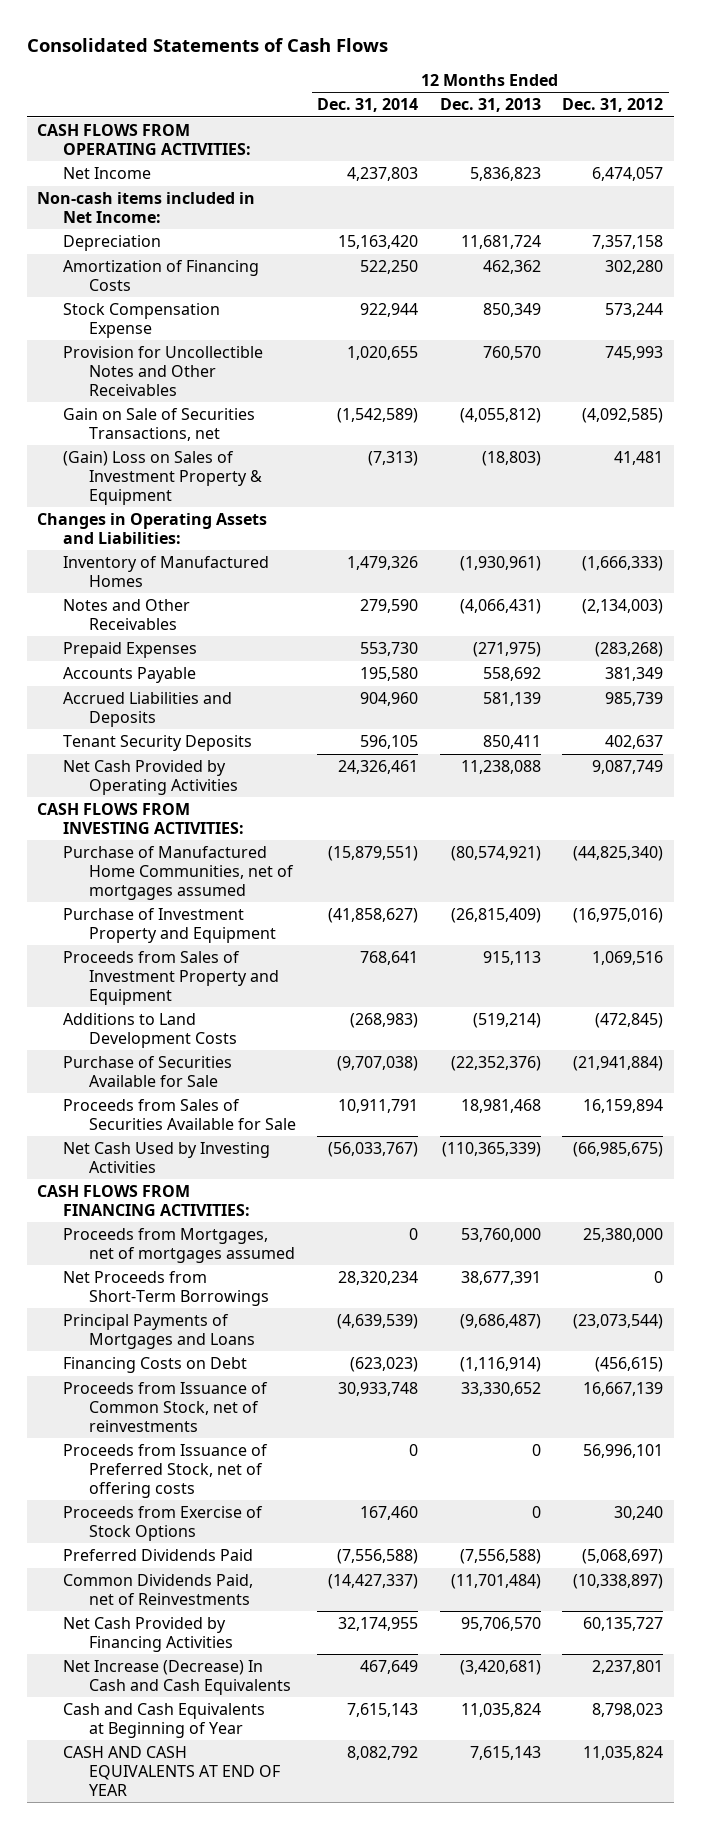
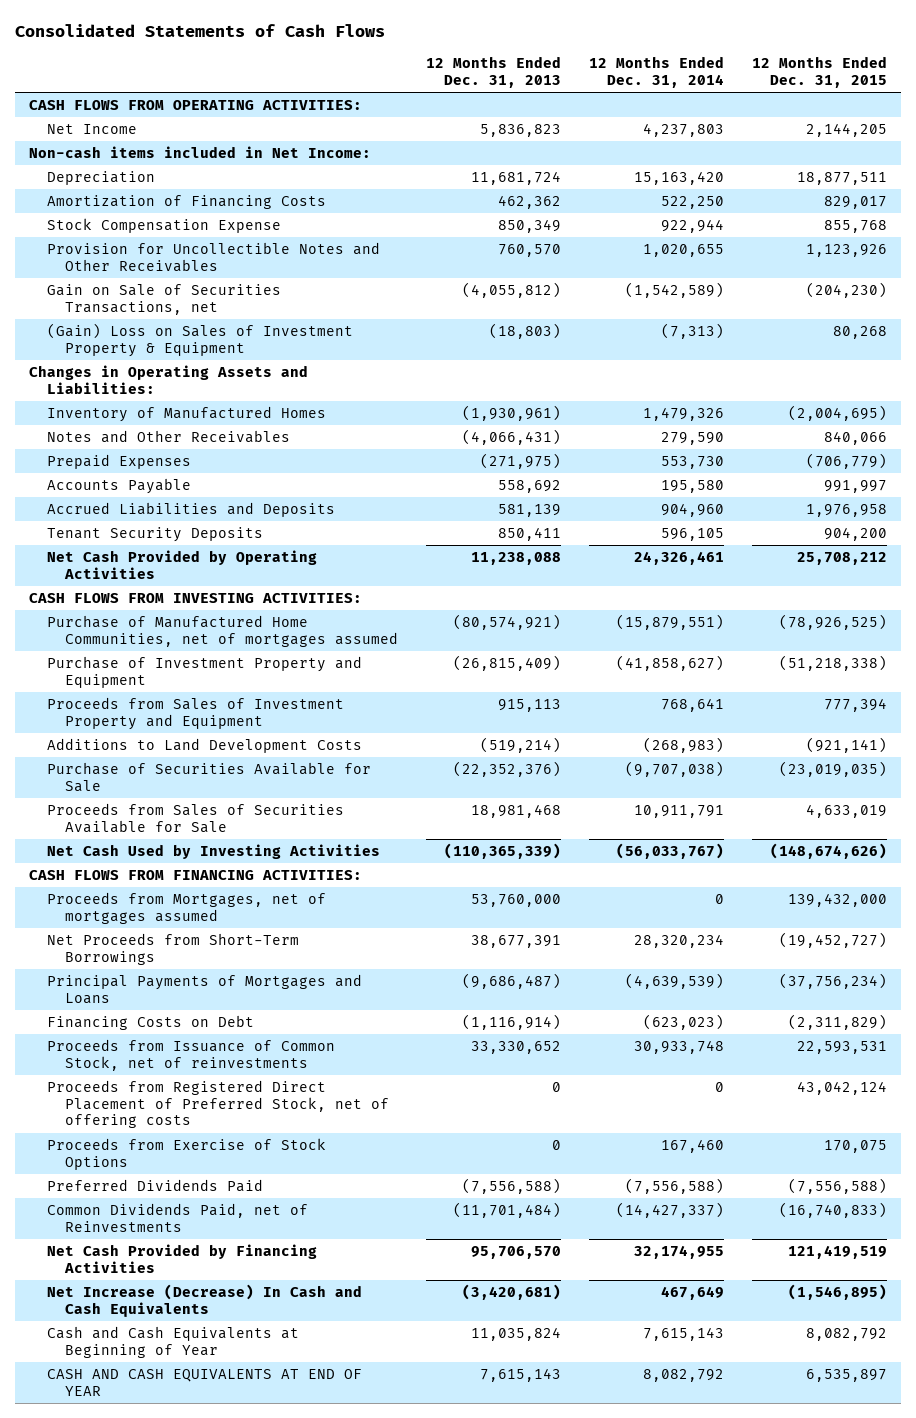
- | 12 Months Ended Dec. 31, 2014 | 12 Months Ended Dec. 31, 2013 | 12 Months Ended Dec. 31, 2012
+ | 12 Months Ended Dec. 31, 2013 | 12 Months Ended Dec. 31, 2014 | 12 Months Ended Dec. 31, 2015
- Proceeds from Issuance of Preferred Stock, net of offering costs | 0 | 0 | 56,996,101
+ Proceeds from Registered Direct Placement of Preferred Stock, net of offering costs | 0 | 0 | 43,042,124

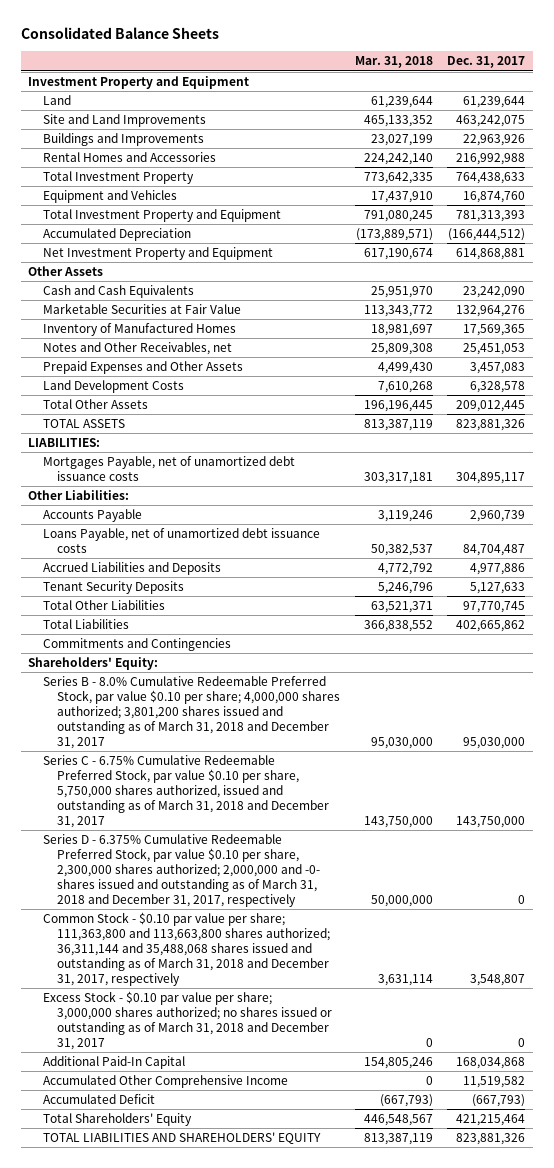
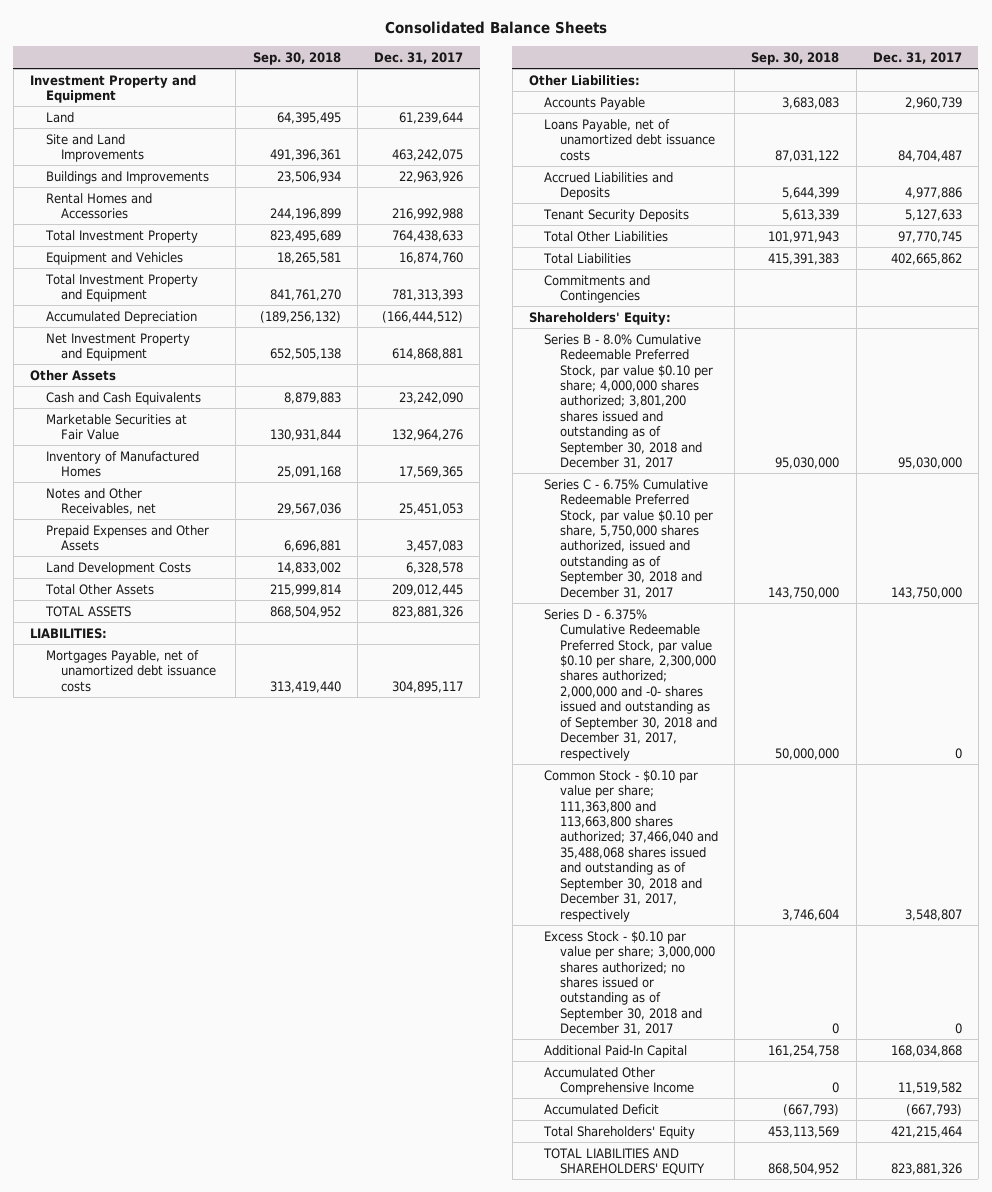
- | Mar. 31, 2018 | Dec. 31, 2017
+ | Sep. 30, 2018 | Dec. 31, 2017
- Series B - 8.0% Cumulative Redeemable Preferred Stock, par value $0.10 per share; 4,000,000 shares authorized; 3,801,200 shares issued and outstanding as of March 31, 2018 and December 31, 2017 | 95,030,000 | 95,030,000
- Series C - 6.75% Cumulative Redeemable Preferred Stock, par value $0.10 per share, 5,750,000 shares authorized, issued and outstanding as of March 31, 2018 and December 31, 2017 | 143,750,000 | 143,750,000
- Series D - 6.375% Cumulative Redeemable Preferred Stock, par value $0.10 per share, 2,300,000 shares authorized; 2,000,000 and -0- shares issued and outstanding as of March 31, 2018 and December 31, 2017, respectively | 50,000,000 | 0
- Common Stock - $0.10 par value per share; 111,363,800 and 113,663,800 shares authorized; 36,311,144 and 35,488,068 shares issued and outstanding as of March 31, 2018 and December 31, 2017, respectively | 3,631,114 | 3,548,807
- Excess Stock - $0.10 par value per share; 3,000,000 shares authorized; no shares issued or outstanding as of March 31, 2018 and December 31, 2017 | 0 | 0
+ Series B - 8.0% Cumulative Redeemable Preferred Stock, par value $0.10 per share; 4,000,000 shares authorized; 3,801,200 shares issued and outstanding as of September 30, 2018 and December 31, 2017 | 95,030,000 | 95,030,000
+ Series C - 6.75% Cumulative Redeemable Preferred Stock, par value $0.10 per share, 5,750,000 shares authorized, issued and outstanding as of September 30, 2018 and December 31, 2017 | 143,750,000 | 143,750,000
+ Series D - 6.375% Cumulative Redeemable Preferred Stock, par value $0.10 per share, 2,300,000 shares authorized; 2,000,000 and -0- shares issued and outstanding as of September 30, 2018 and December 31, 2017, respectively | 50,000,000 | 0
+ Common Stock - $0.10 par value per share; 111,363,800 and 113,663,800 shares authorized; 37,466,040 and 35,488,068 shares issued and outstanding as of September 30, 2018 and December 31, 2017, respectively | 3,746,604 | 3,548,807
+ Excess Stock - $0.10 par value per share; 3,000,000 shares authorized; no shares issued or outstanding as of September 30, 2018 and December 31, 2017 | 0 | 0

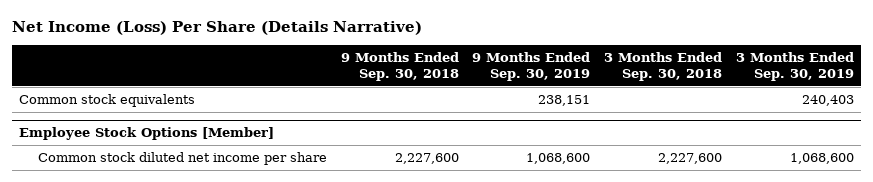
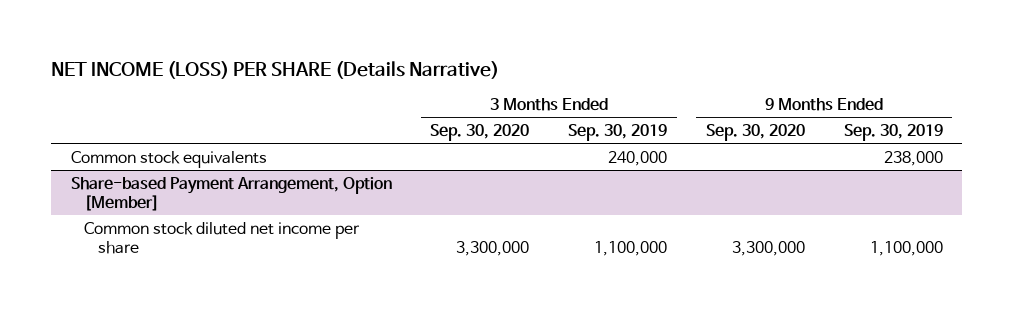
- Net Income (Loss) Per Share (Details Narrative)
+ NET INCOME (LOSS) PER SHARE (Details Narrative)
- | 9 Months Ended Sep. 30, 2018 | 9 Months Ended Sep. 30, 2019 | 3 Months Ended Sep. 30, 2018 | 3 Months Ended Sep. 30, 2019
+ | 3 Months Ended Sep. 30, 2020 | 3 Months Ended Sep. 30, 2019 | 9 Months Ended Sep. 30, 2020 | 9 Months Ended Sep. 30, 2019
- Common stock equivalents | | 238,151 | | 240,403
- Employee Stock Options [Member]
- Common stock diluted net income per share | 2,227,600 | 1,068,600 | 2,227,600 | 1,068,600
+ Common stock equivalents | | 240,000 | | 238,000
+ Share-based Payment Arrangement, Option [Member]
+ Common stock diluted net income per share | 3,300,000 | 1,100,000 | 3,300,000 | 1,100,000

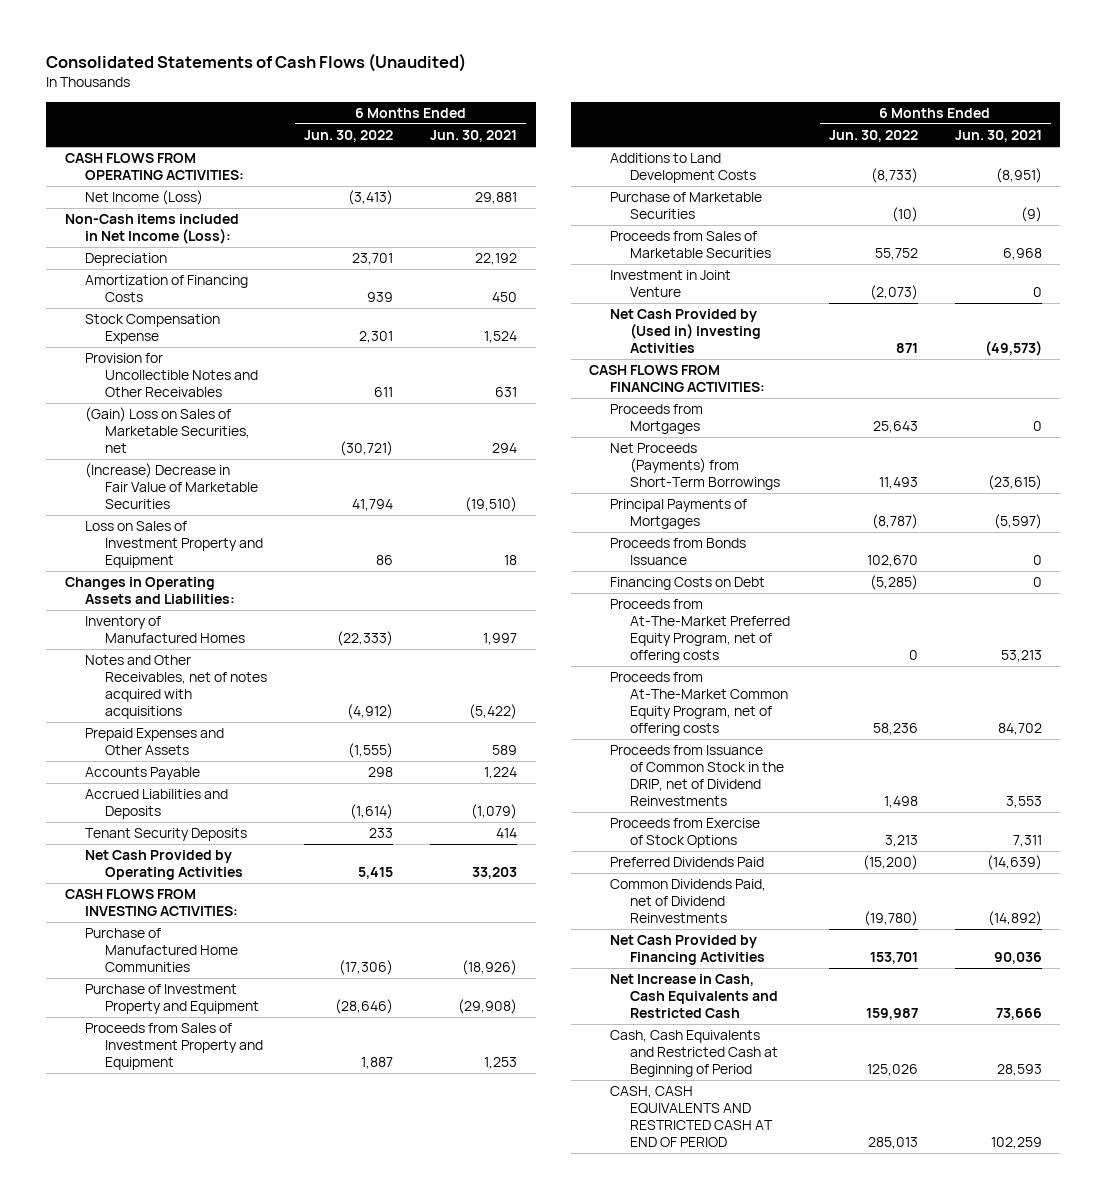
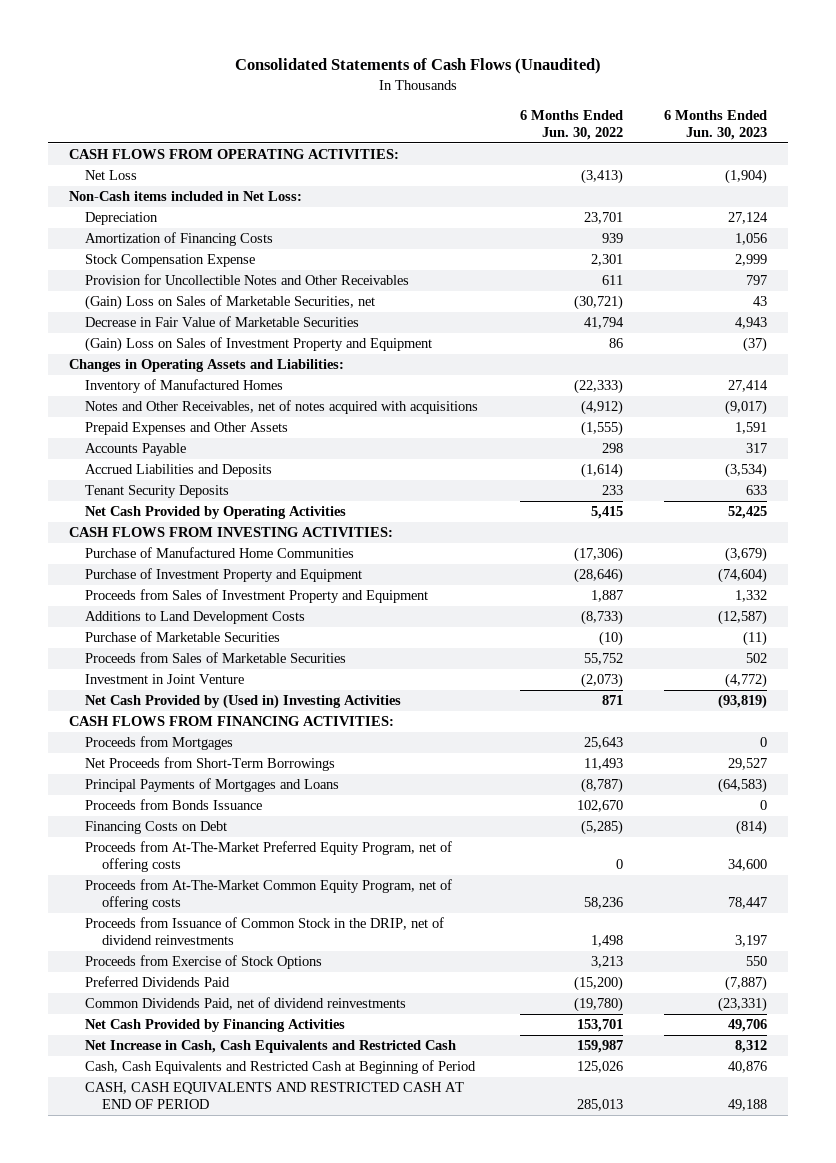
- | 6 Months Ended Jun. 30, 2022 | 6 Months Ended Jun. 30, 2021
+ | 6 Months Ended Jun. 30, 2022 | 6 Months Ended Jun. 30, 2023
- Net Income (Loss) | (3,413) | 29,881
- Non-Cash items included in Net Income (Loss):
+ Net Loss | (3,413) | (1,904)
+ Non-Cash items included in Net Loss:
- (Increase) Decrease in Fair Value of Marketable Securities | 41,794 | (19,510)
- Loss on Sales of Investment Property and Equipment | 86 | 18
+ Decrease in Fair Value of Marketable Securities | 41,794 | 4,943
+ (Gain) Loss on Sales of Investment Property and Equipment | 86 | (37)
- Net Proceeds (Payments) from Short-Term Borrowings | 11,493 | (23,615)
- Principal Payments of Mortgages | (8,787) | (5,597)
+ Net Proceeds from Short-Term Borrowings | 11,493 | 29,527
+ Principal Payments of Mortgages and Loans | (8,787) | (64,583)
- Proceeds from Issuance of Common Stock in the DRIP, net of Dividend Reinvestments | 1,498 | 3,553
+ Proceeds from Issuance of Common Stock in the DRIP, net of dividend reinvestments | 1,498 | 3,197
- Common Dividends Paid, net of Dividend Reinvestments | (19,780) | (14,892)
+ Common Dividends Paid, net of dividend reinvestments | (19,780) | (23,331)

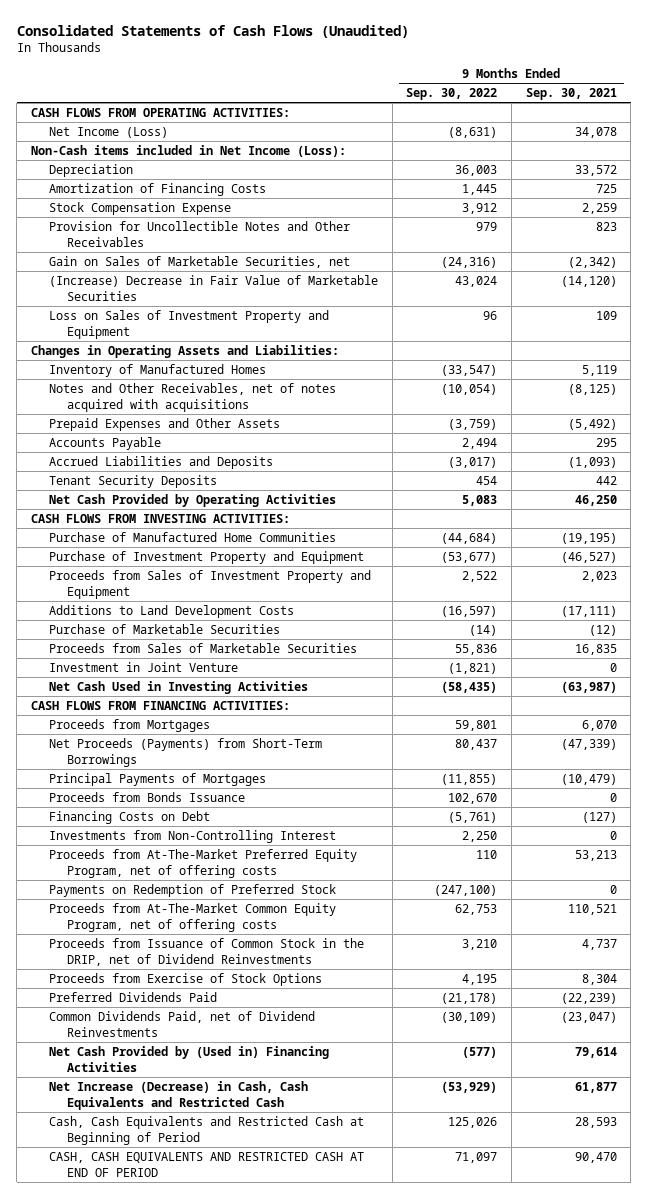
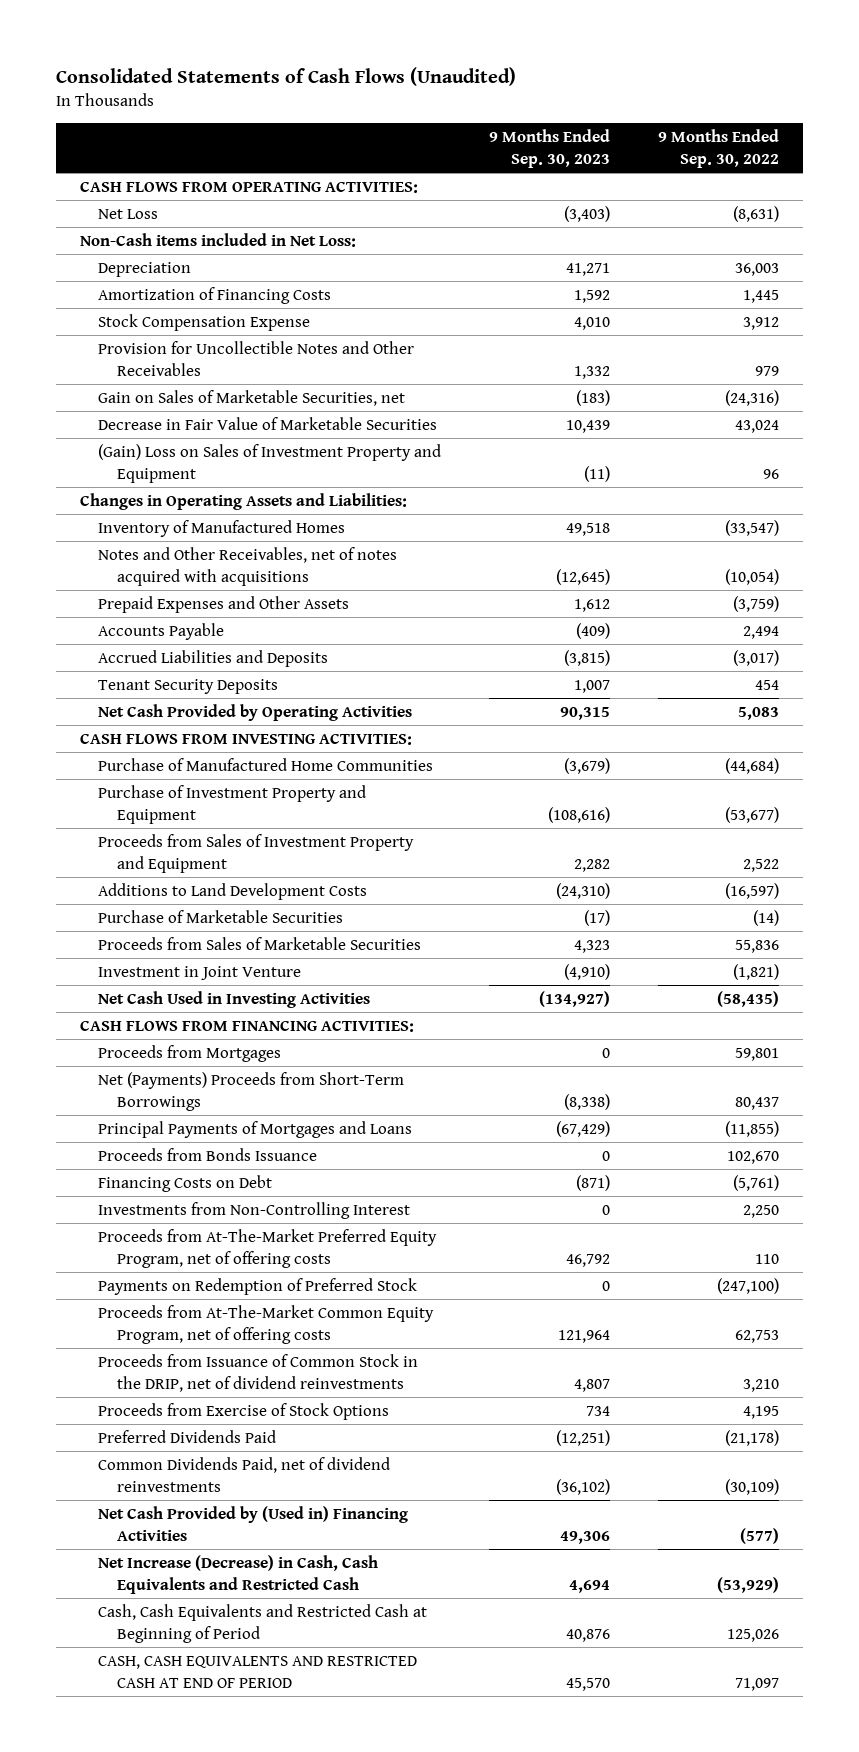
- | 9 Months Ended Sep. 30, 2022 | 9 Months Ended Sep. 30, 2021
+ | 9 Months Ended Sep. 30, 2023 | 9 Months Ended Sep. 30, 2022
- Net Income (Loss) | (8,631) | 34,078
- Non-Cash items included in Net Income (Loss):
+ Net Loss | (3,403) | (8,631)
+ Non-Cash items included in Net Loss:
- (Increase) Decrease in Fair Value of Marketable Securities | 43,024 | (14,120)
- Loss on Sales of Investment Property and Equipment | 96 | 109
+ Decrease in Fair Value of Marketable Securities | 10,439 | 43,024
+ (Gain) Loss on Sales of Investment Property and Equipment | (11) | 96
- Net Proceeds (Payments) from Short-Term Borrowings | 80,437 | (47,339)
- Principal Payments of Mortgages | (11,855) | (10,479)
+ Net (Payments) Proceeds from Short-Term Borrowings | (8,338) | 80,437
+ Principal Payments of Mortgages and Loans | (67,429) | (11,855)
- Proceeds from Issuance of Common Stock in the DRIP, net of Dividend Reinvestments | 3,210 | 4,737
+ Proceeds from Issuance of Common Stock in the DRIP, net of dividend reinvestments | 4,807 | 3,210
- Common Dividends Paid, net of Dividend Reinvestments | (30,109) | (23,047)
+ Common Dividends Paid, net of dividend reinvestments | (36,102) | (30,109)

